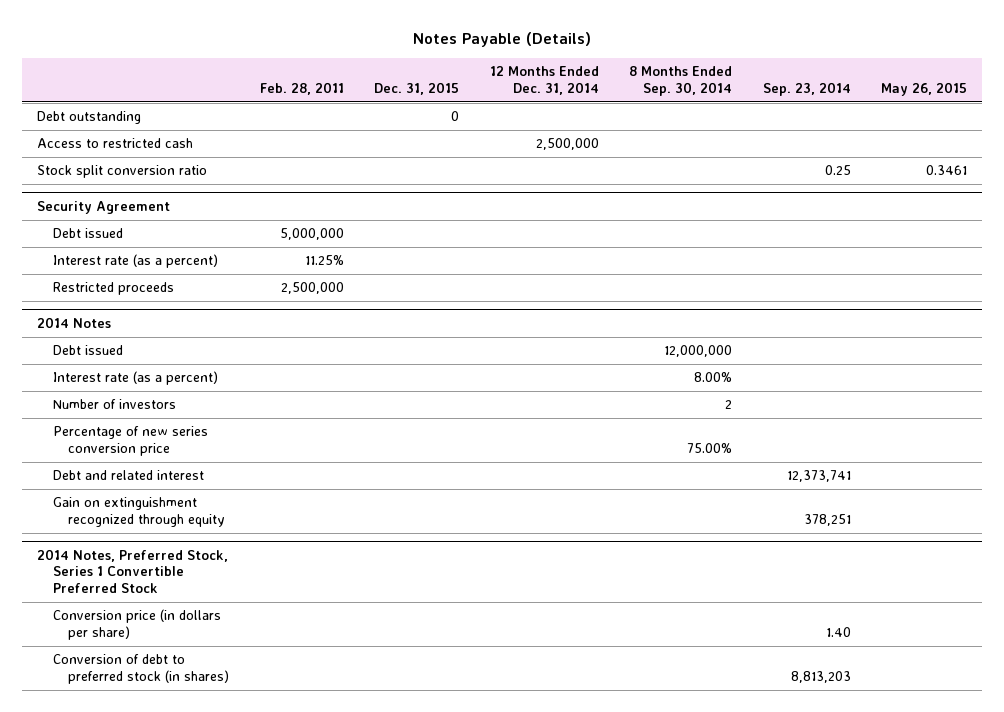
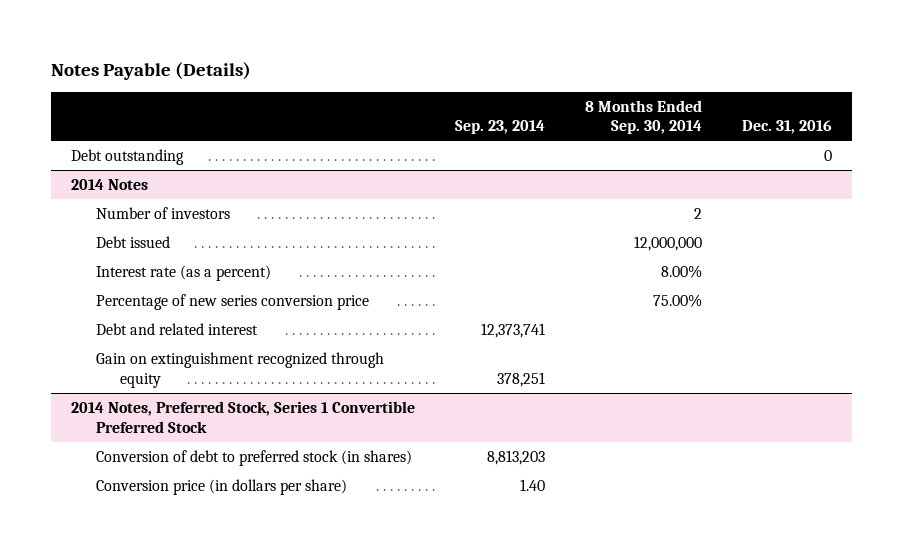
- | Feb. 28, 2011 | Dec. 31, 2015 | 12 Months Ended Dec. 31, 2014 | 8 Months Ended Sep. 30, 2014 | Sep. 23, 2014 | May 26, 2015
+ | Sep. 23, 2014 | 8 Months Ended Sep. 30, 2014 | Dec. 31, 2016
- Access to restricted cash | | | 2,500,000 | | |
- Stock split conversion ratio | | | | | 0.25 | 0.3461
- Security Agreement
- Debt issued | 5,000,000 | | | | |
- Interest rate (as a percent) | 11.25% | | | | |
- Restricted proceeds | 2,500,000 | | | | |
@ 2014 Notes
moved up: Number of investors | | 2 |
@ 2014 Notes, Preferred Stock, Series 1 Convertible Preferred Stock
moved down: Conversion price (in dollars per share) | 1.40 | |

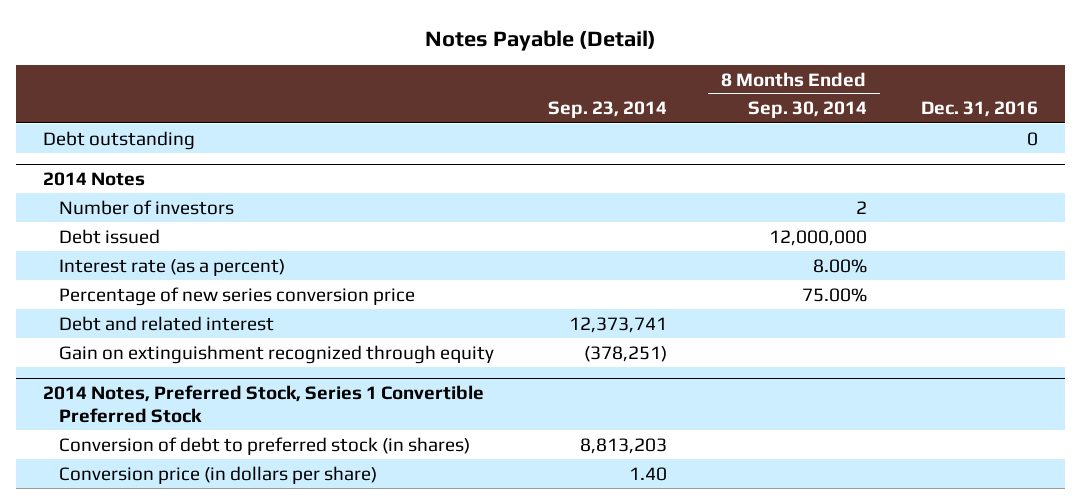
- Notes Payable (Details)
+ Notes Payable (Detail)
@ 2014 Notes
- Gain on extinguishment recognized through equity | 378,251 | |
+ Gain on extinguishment recognized through equity | (378,251) | |

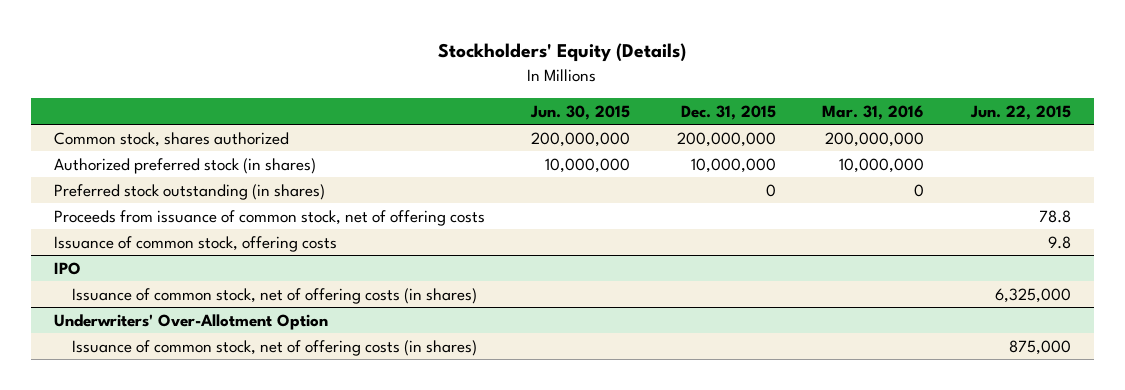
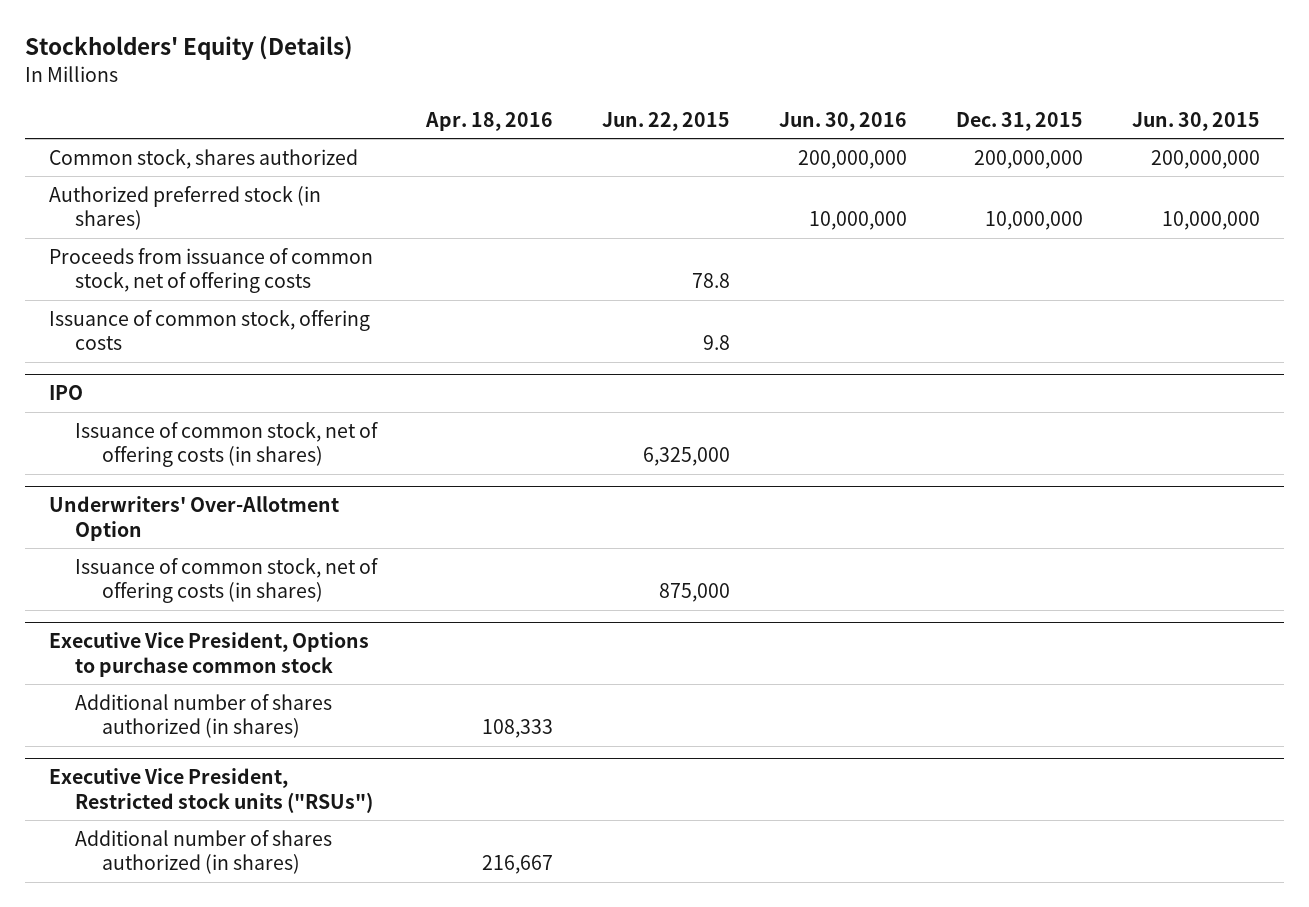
- | Jun. 30, 2015 | Dec. 31, 2015 | Mar. 31, 2016 | Jun. 22, 2015
+ | Apr. 18, 2016 | Jun. 22, 2015 | Jun. 30, 2016 | Dec. 31, 2015 | Jun. 30, 2015
- Preferred stock outstanding (in shares) | | 0 | 0 |
+ Executive Vice President, Options to purchase common stock
+ Additional number of shares authorized (in shares) | 108,333 | | | |
+ Executive Vice President, Restricted stock units ("RSUs")
+ Additional number of shares authorized (in shares) | 216,667 | | | |

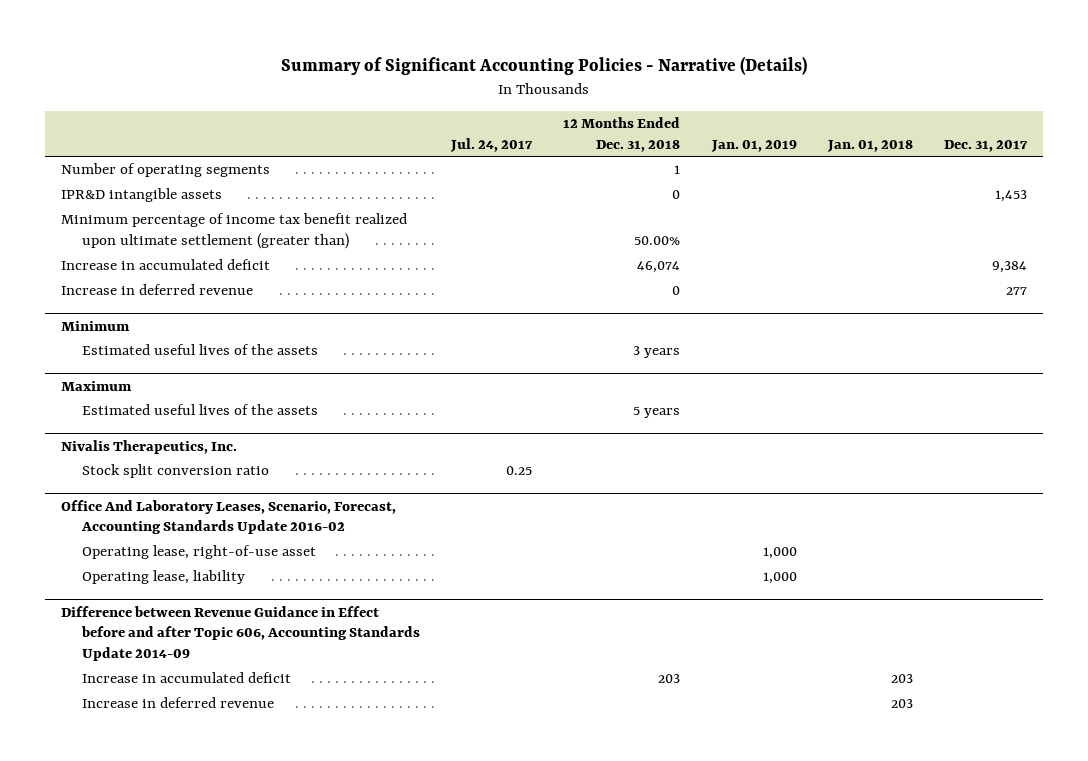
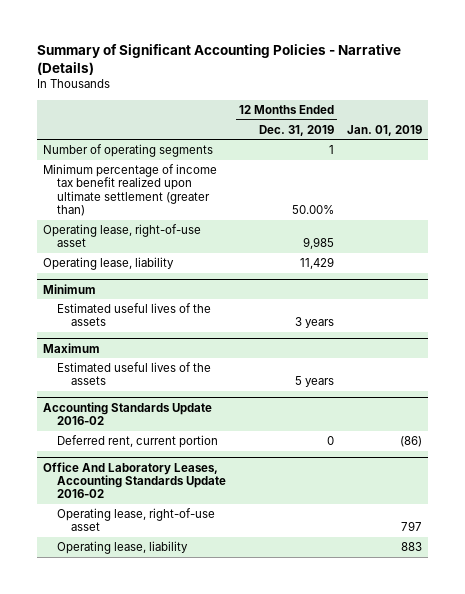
- | Jul. 24, 2017 | 12 Months Ended Dec. 31, 2018 | Jan. 01, 2019 | Jan. 01, 2018 | Dec. 31, 2017
+ | 12 Months Ended Dec. 31, 2019 | Jan. 01, 2019
- IPR&D intangible assets | | 0 | | | 1,453
- Increase in accumulated deficit | | 46,074 | | | 9,384
- Increase in deferred revenue | | 0 | | | 277
+ Operating lease, right-of-use asset | 9,985 |
+ Operating lease, liability | 11,429 |
- Nivalis Therapeutics, Inc.
- Stock split conversion ratio | 0.25 | | | |
- Office And Laboratory Leases, Scenario, Forecast, Accounting Standards Update 2016-02
- Operating lease, right-of-use asset | | | 1,000 | |
- Operating lease, liability | | | 1,000 | |
- Difference between Revenue Guidance in Effect before and after Topic 606, Accounting Standards Update 2014-09
- Increase in accumulated deficit | | 203 | | 203 |
- Increase in deferred revenue | | | | 203 |
+ Accounting Standards Update 2016-02
+ Deferred rent, current portion | 0 | (86)
+ Office And Laboratory Leases, Accounting Standards Update 2016-02
+ Operating lease, right-of-use asset | | 797
+ Operating lease, liability | | 883

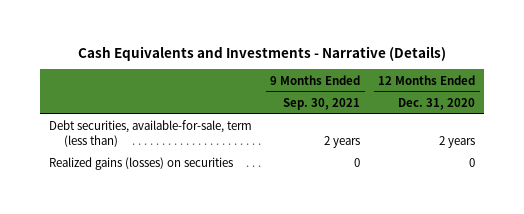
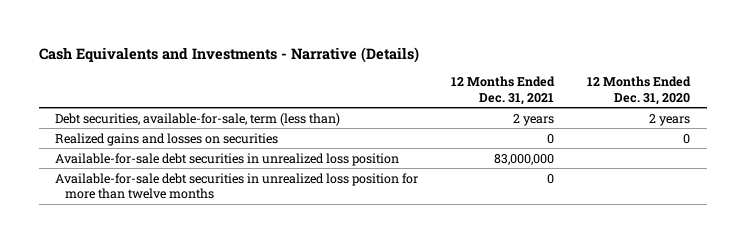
- | 9 Months Ended Sep. 30, 2021 | 12 Months Ended Dec. 31, 2020
+ | 12 Months Ended Dec. 31, 2021 | 12 Months Ended Dec. 31, 2020
- Realized gains (losses) on securities | 0 | 0
+ Realized gains and losses on securities | 0 | 0
+ Available-for-sale debt securities in unrealized loss position | 83,000,000 |
+ Available-for-sale debt securities in unrealized loss position for more than twelve months | 0 |

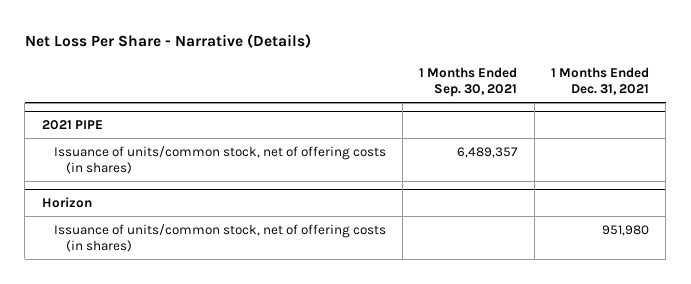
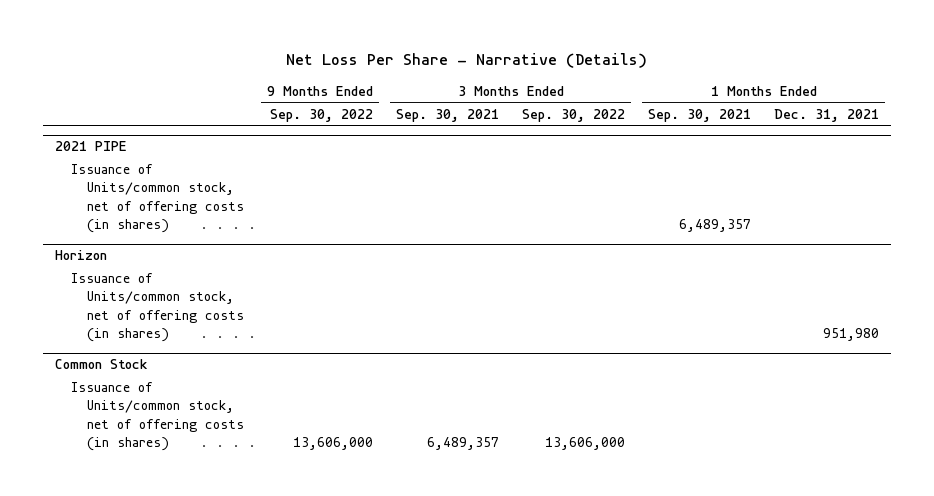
- | 1 Months Ended Sep. 30, 2021 | 1 Months Ended Dec. 31, 2021
+ | 9 Months Ended Sep. 30, 2022 | 3 Months Ended Sep. 30, 2021 | 3 Months Ended Sep. 30, 2022 | 1 Months Ended Sep. 30, 2021 | 1 Months Ended Dec. 31, 2021
@ 2021 PIPE
- Issuance of units/common stock, net of offering costs (in shares) | 6,489,357 |
+ Issuance of Units/common stock, net of offering costs (in shares) | | | | 6,489,357 |
@ Horizon
- Issuance of units/common stock, net of offering costs (in shares) | | 951,980
+ Issuance of Units/common stock, net of offering costs (in shares) | | | | | 951,980
+ Common Stock
+ Issuance of Units/common stock, net of offering costs (in shares) | 13,606,000 | 6,489,357 | 13,606,000 | |

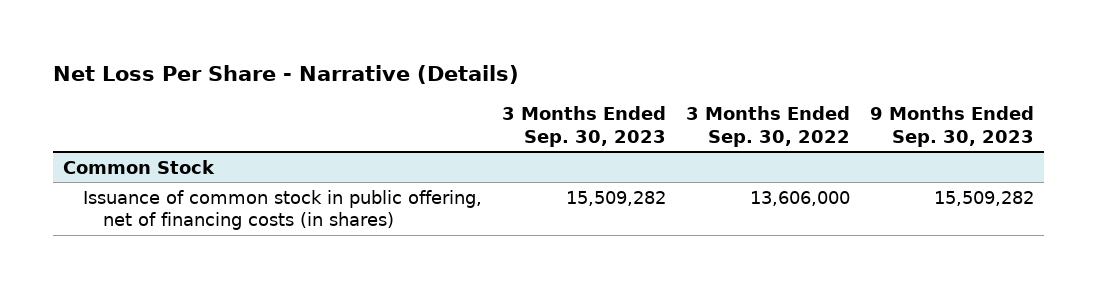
- | 9 Months Ended Sep. 30, 2022 | 3 Months Ended Sep. 30, 2021 | 3 Months Ended Sep. 30, 2022 | 1 Months Ended Sep. 30, 2021 | 1 Months Ended Dec. 31, 2021
+ | 3 Months Ended Sep. 30, 2023 | 3 Months Ended Sep. 30, 2022 | 9 Months Ended Sep. 30, 2023
- 2021 PIPE
- Issuance of Units/common stock, net of offering costs (in shares) | | | | 6,489,357 |
- Horizon
- Issuance of Units/common stock, net of offering costs (in shares) | | | | | 951,980
@ Common Stock
- Issuance of Units/common stock, net of offering costs (in shares) | 13,606,000 | 6,489,357 | 13,606,000 | |
+ Issuance of common stock in public offering, net of financing costs (in shares) | 15,509,282 | 13,606,000 | 15,509,282

